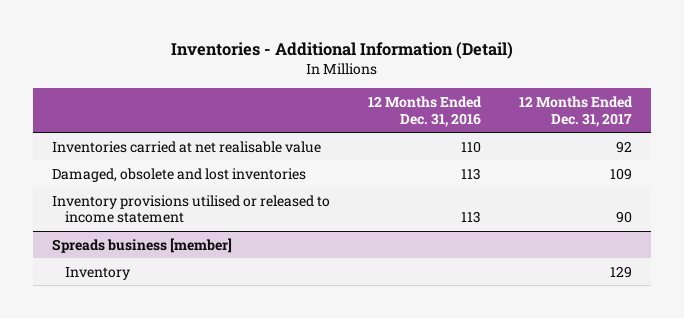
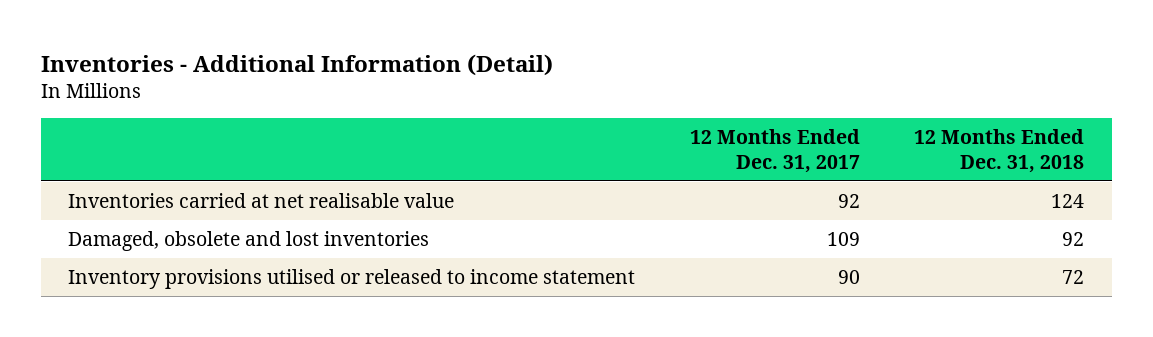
- | 12 Months Ended Dec. 31, 2016 | 12 Months Ended Dec. 31, 2017
+ | 12 Months Ended Dec. 31, 2017 | 12 Months Ended Dec. 31, 2018
- Spreads business [member]
- Inventory | | 129

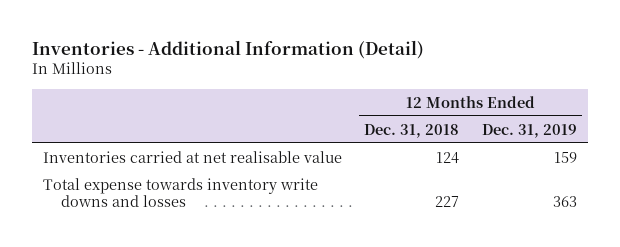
- | 12 Months Ended Dec. 31, 2017 | 12 Months Ended Dec. 31, 2018
+ | 12 Months Ended Dec. 31, 2018 | 12 Months Ended Dec. 31, 2019
- Damaged, obsolete and lost inventories | 109 | 92
- Inventory provisions utilised or released to income statement | 90 | 72
+ Total expense towards inventory write downs and losses | 227 | 363

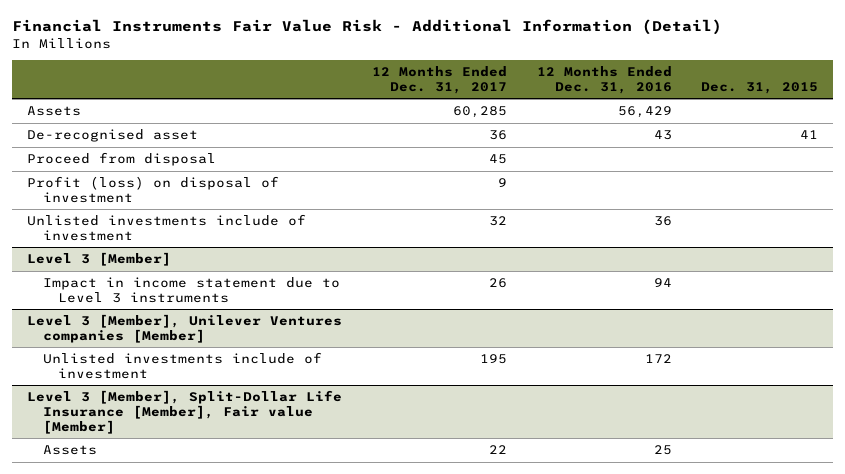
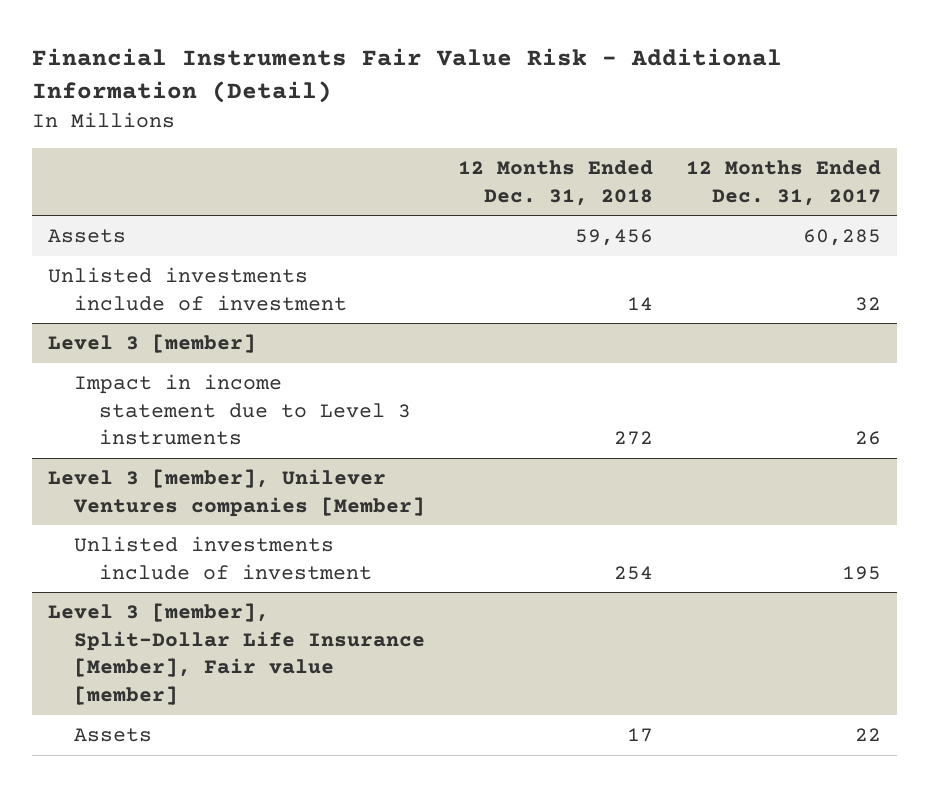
- | 12 Months Ended Dec. 31, 2017 | 12 Months Ended Dec. 31, 2016 | Dec. 31, 2015
+ | 12 Months Ended Dec. 31, 2018 | 12 Months Ended Dec. 31, 2017
- De-recognised asset | 36 | 43 | 41
- Proceed from disposal | 45 | |
- Profit (loss) on disposal of investment | 9 | |
- Level 3 [Member]
+ Level 3 [member]
- Level 3 [Member], Unilever Ventures companies [Member]
+ Level 3 [member], Unilever Ventures companies [Member]
- Level 3 [Member], Split-Dollar Life Insurance [Member], Fair value [Member]
+ Level 3 [member], Split-Dollar Life Insurance [Member], Fair value [member]

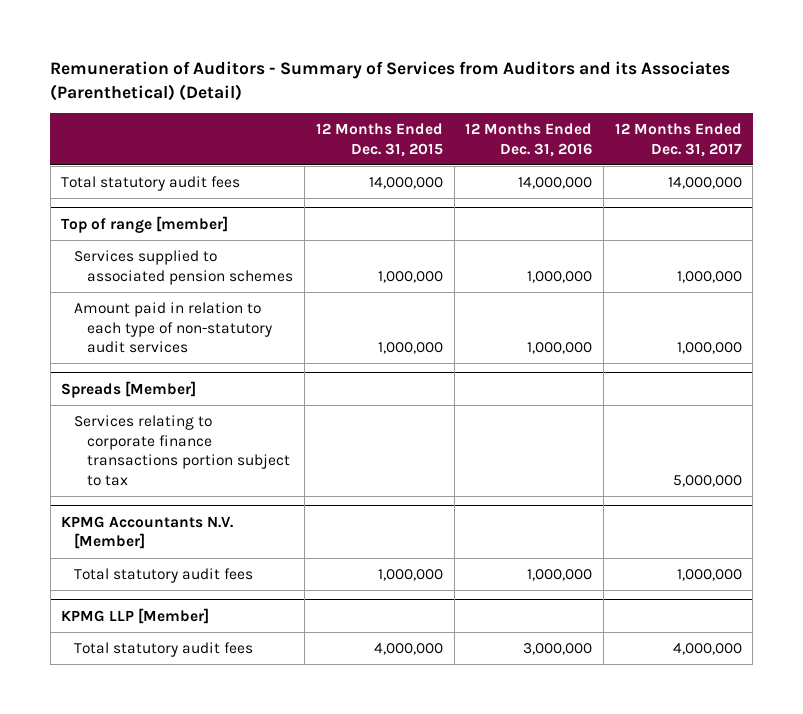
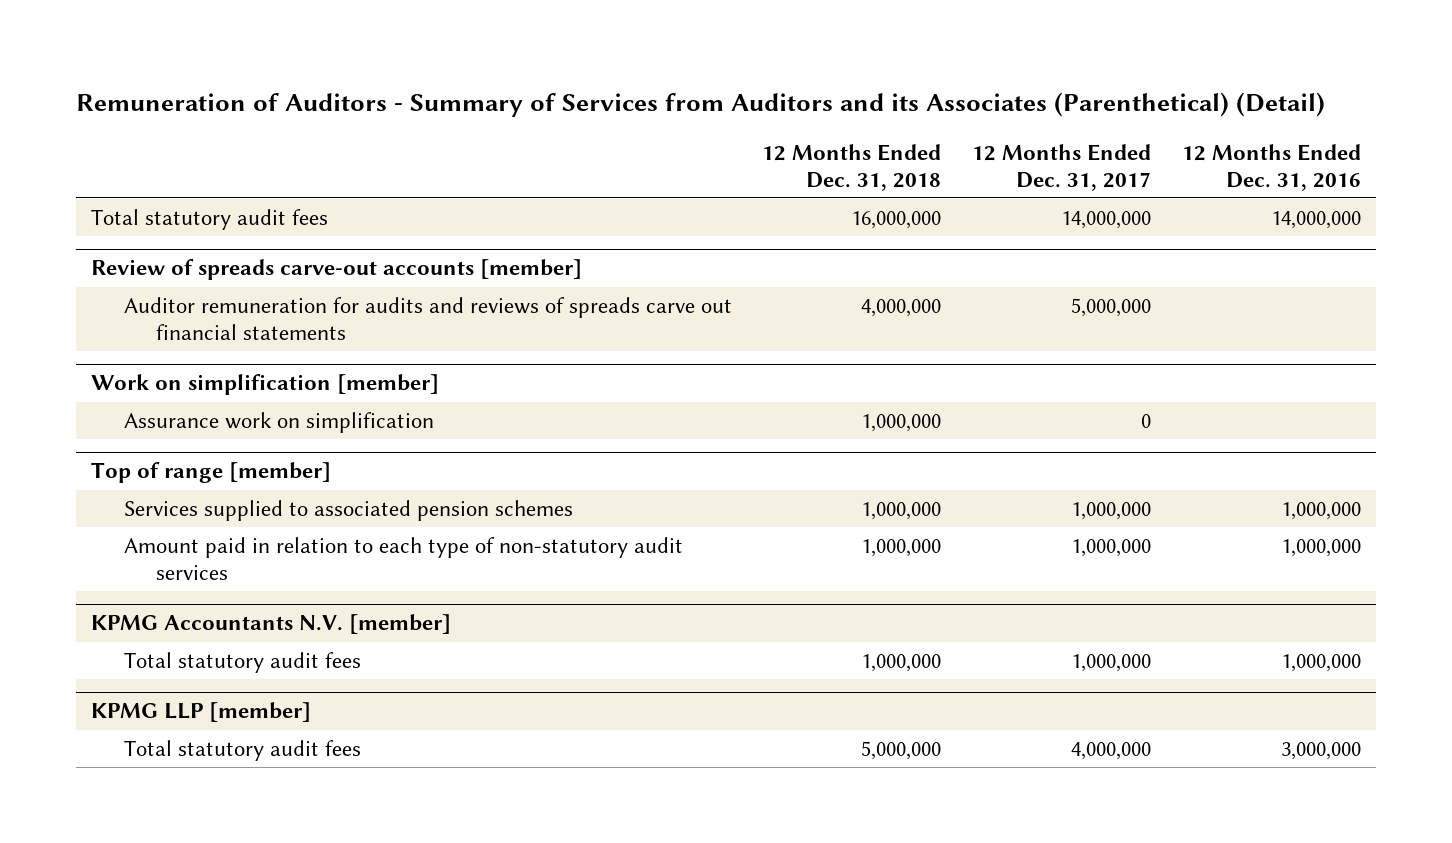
- | 12 Months Ended Dec. 31, 2015 | 12 Months Ended Dec. 31, 2016 | 12 Months Ended Dec. 31, 2017
+ | 12 Months Ended Dec. 31, 2018 | 12 Months Ended Dec. 31, 2017 | 12 Months Ended Dec. 31, 2016
+ Review of spreads carve-out accounts [member]
+ Auditor remuneration for audits and reviews of spreads carve out financial statements | 4,000,000 | 5,000,000 |
+ Work on simplification [member]
+ Assurance work on simplification | 1,000,000 | 0 |
- Spreads [Member]
- Services relating to corporate finance transactions portion subject to tax | | | 5,000,000
- KPMG Accountants N.V. [Member]
+ KPMG Accountants N.V. [member]
- KPMG LLP [Member]
+ KPMG LLP [member]

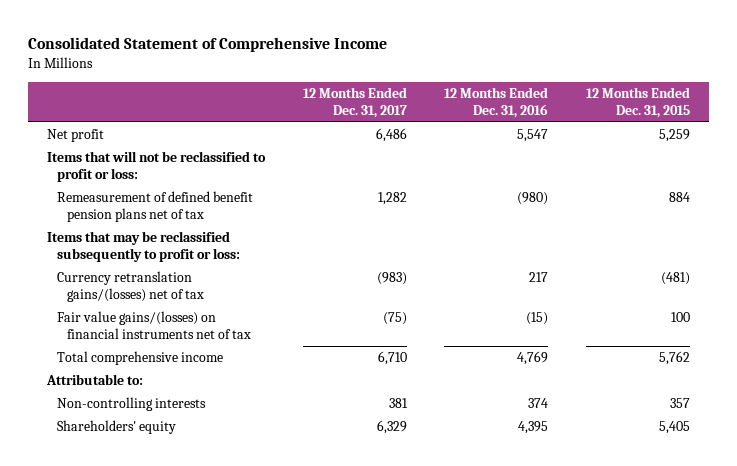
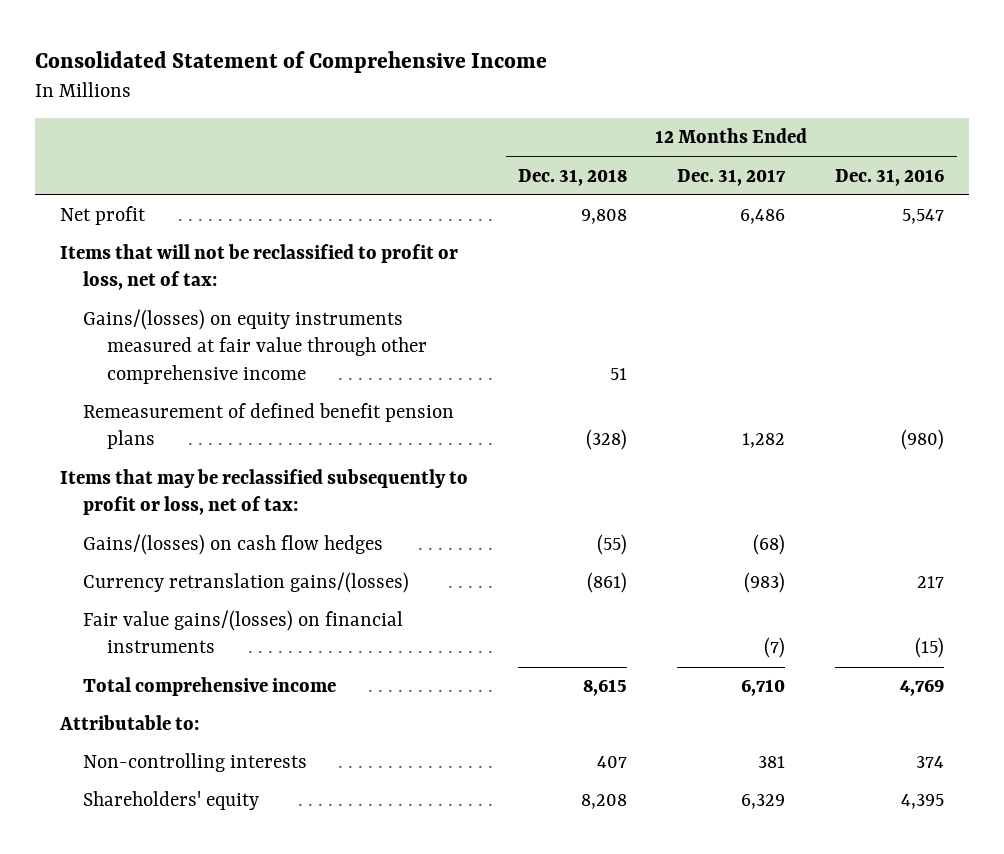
- | 12 Months Ended Dec. 31, 2017 | 12 Months Ended Dec. 31, 2016 | 12 Months Ended Dec. 31, 2015
+ | 12 Months Ended Dec. 31, 2018 | 12 Months Ended Dec. 31, 2017 | 12 Months Ended Dec. 31, 2016
- Items that will not be reclassified to profit or loss:
- Remeasurement of defined benefit pension plans net of tax | 1,282 | (980) | 884
- Items that may be reclassified subsequently to profit or loss:
- Currency retranslation gains/(losses) net of tax | (983) | 217 | (481)
- Fair value gains/(losses) on financial instruments net of tax | (75) | (15) | 100
+ Items that will not be reclassified to profit or loss, net of tax:
+ Gains/(losses) on equity instruments measured at fair value through other comprehensive income | 51 | |
+ Remeasurement of defined benefit pension plans | (328) | 1,282 | (980)
+ Items that may be reclassified subsequently to profit or loss, net of tax:
+ Gains/(losses) on cash flow hedges | (55) | (68) |
+ Currency retranslation gains/(losses) | (861) | (983) | 217
+ Fair value gains/(losses) on financial instruments | | (7) | (15)

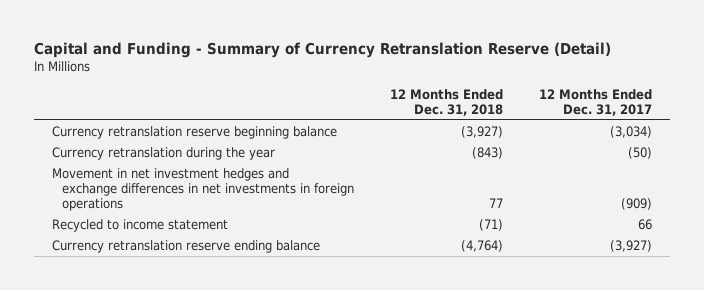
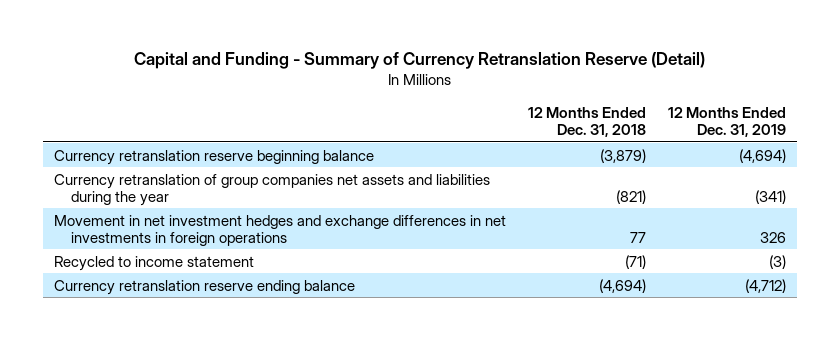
- | 12 Months Ended Dec. 31, 2018 | 12 Months Ended Dec. 31, 2017
+ | 12 Months Ended Dec. 31, 2018 | 12 Months Ended Dec. 31, 2019
- Currency retranslation reserve beginning balance | (3,927) | (3,034)
- Currency retranslation during the year | (843) | (50)
+ Currency retranslation reserve beginning balance | (3,879) | (4,694)
+ Currency retranslation of group companies net assets and liabilities during the year | (821) | (341)
- Currency retranslation reserve ending balance | (4,764) | (3,927)
+ Currency retranslation reserve ending balance | (4,694) | (4,712)

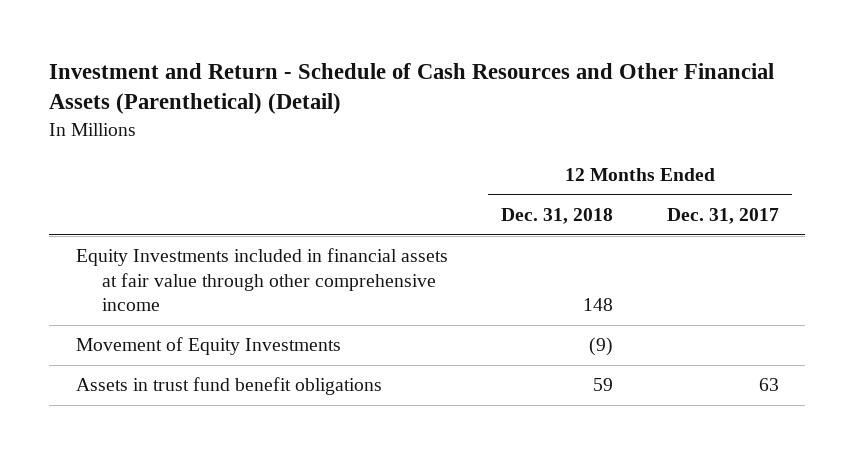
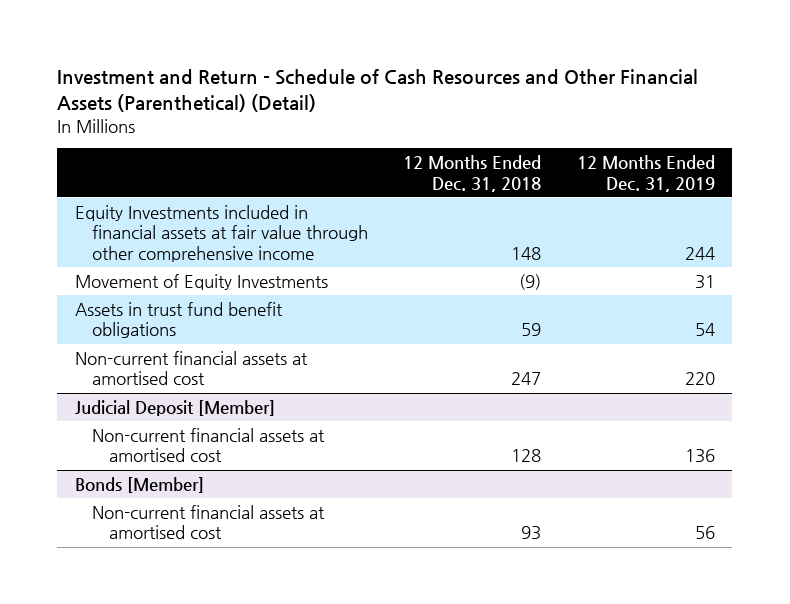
- | 12 Months Ended Dec. 31, 2018 | 12 Months Ended Dec. 31, 2017
+ | 12 Months Ended Dec. 31, 2018 | 12 Months Ended Dec. 31, 2019
+ Non-current financial assets at amortised cost | 247 | 220
+ Judicial Deposit [Member]
+ Non-current financial assets at amortised cost | 128 | 136
+ Bonds [Member]
+ Non-current financial assets at amortised cost | 93 | 56

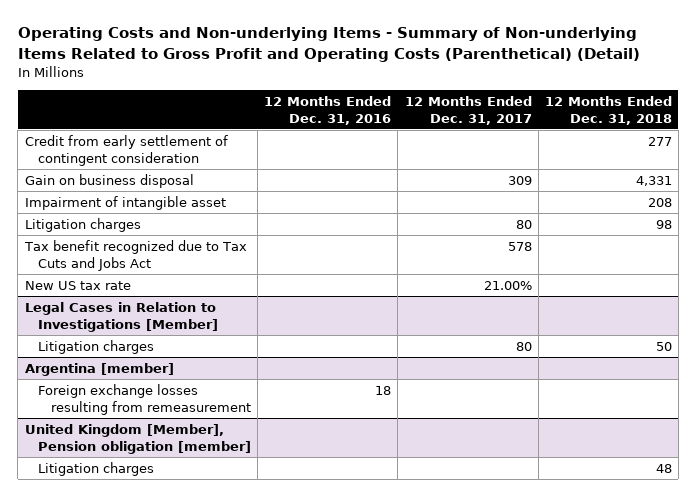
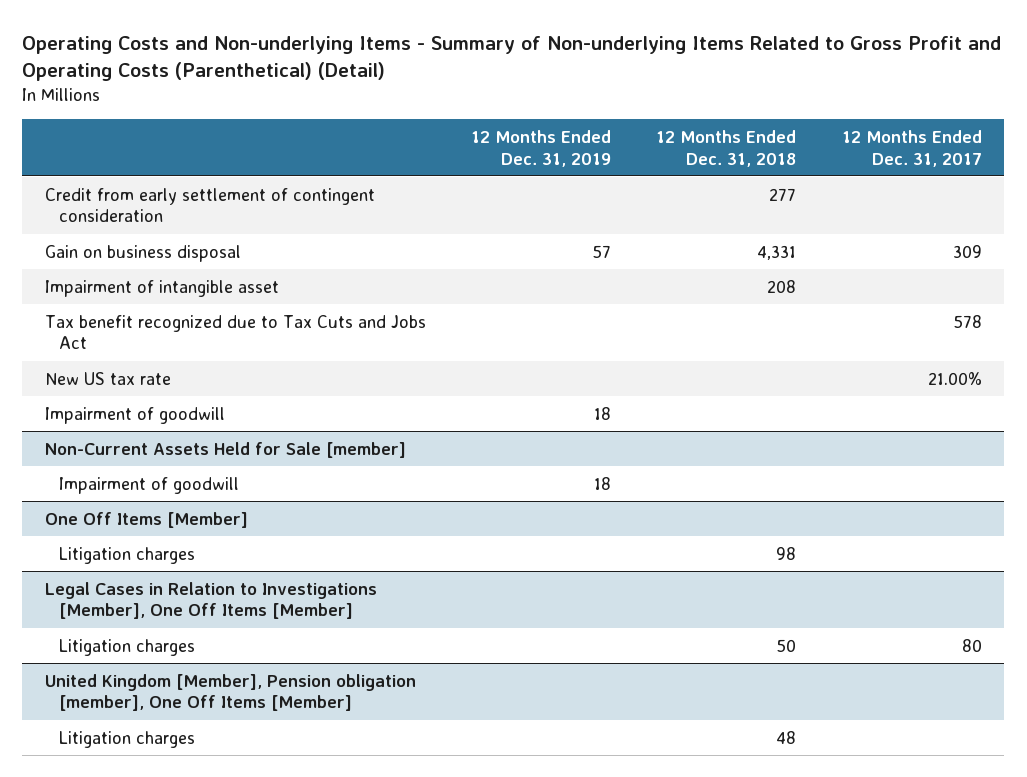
- | 12 Months Ended Dec. 31, 2016 | 12 Months Ended Dec. 31, 2017 | 12 Months Ended Dec. 31, 2018
+ | 12 Months Ended Dec. 31, 2019 | 12 Months Ended Dec. 31, 2018 | 12 Months Ended Dec. 31, 2017
- Litigation charges | | 80 | 98
- Legal Cases in Relation to Investigations [Member]
+ Impairment of goodwill | 18 | |
+ Non-Current Assets Held for Sale [member]
+ Impairment of goodwill | 18 | |
+ One Off Items [Member]
+ Litigation charges | | 98 |
+ Legal Cases in Relation to Investigations [Member], One Off Items [Member]
- Argentina [member]
- Foreign exchange losses resulting from remeasurement | 18 | |
- United Kingdom [Member], Pension obligation [member]
+ United Kingdom [Member], Pension obligation [member], One Off Items [Member]

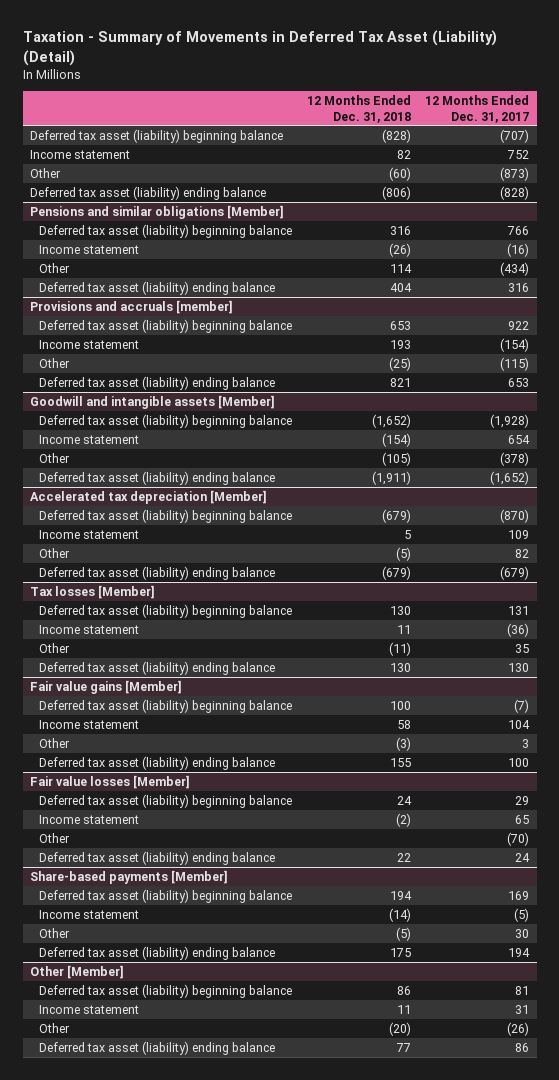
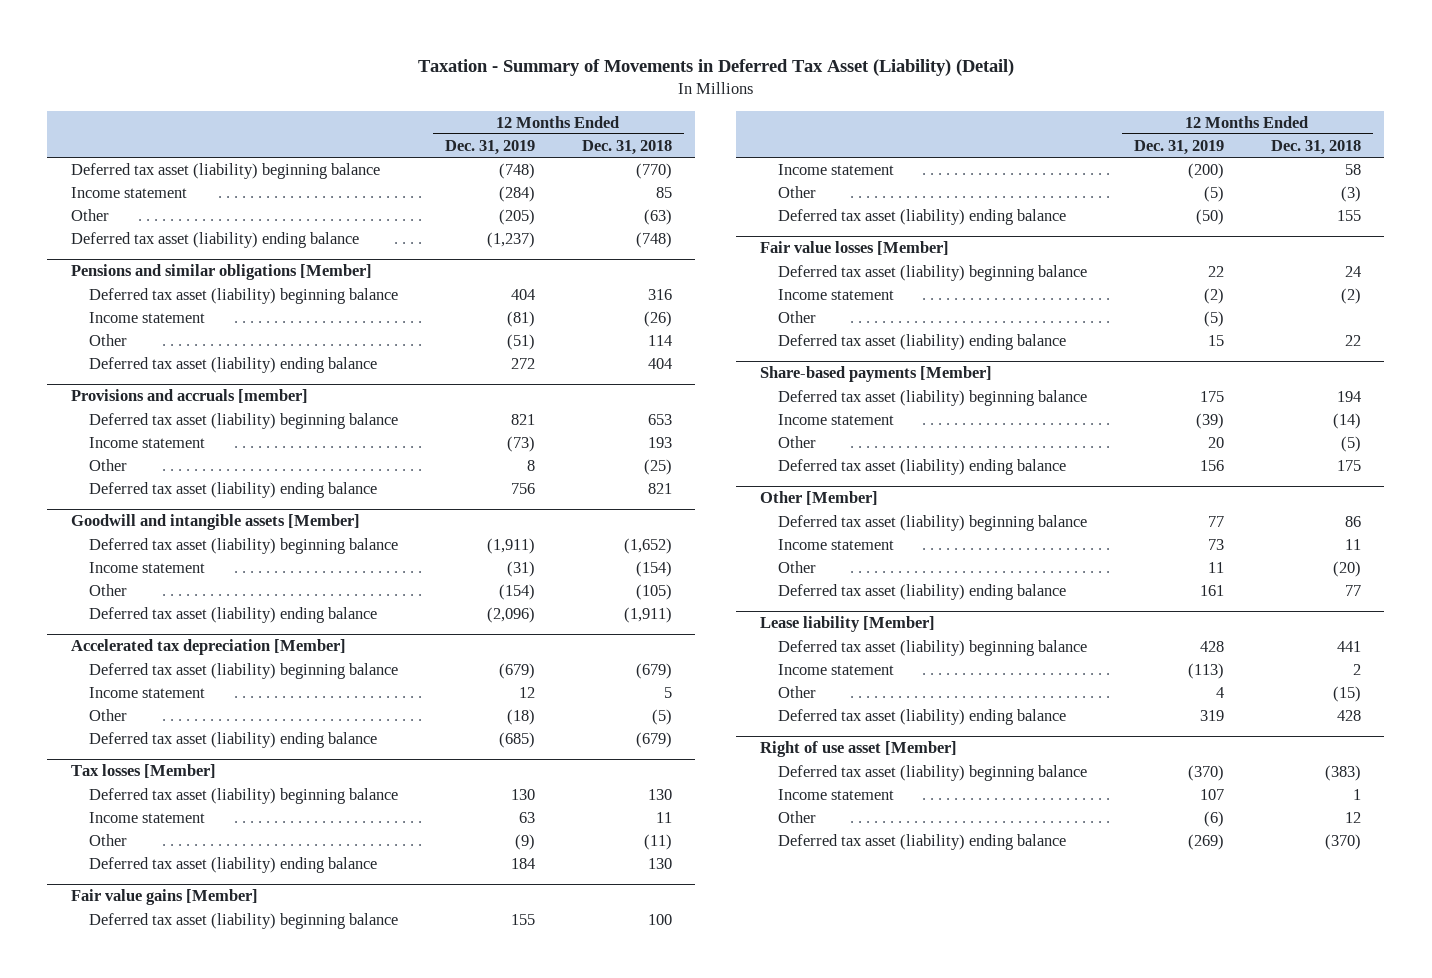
- | 12 Months Ended Dec. 31, 2018 | 12 Months Ended Dec. 31, 2017
+ | 12 Months Ended Dec. 31, 2019 | 12 Months Ended Dec. 31, 2018
- Deferred tax asset (liability) beginning balance | (828) | (707)
- Income statement | 82 | 752
- Other | (60) | (873)
- Deferred tax asset (liability) ending balance | (806) | (828)
+ Deferred tax asset (liability) beginning balance | (748) | (770)
+ Income statement | (284) | 85
+ Other | (205) | (63)
+ Deferred tax asset (liability) ending balance | (1,237) | (748)
+ Lease liability [Member]
+ Deferred tax asset (liability) beginning balance | 428 | 441
+ Income statement | (113) | 2
+ Other | 4 | (15)
+ Deferred tax asset (liability) ending balance | 319 | 428
+ Right of use asset [Member]
+ Deferred tax asset (liability) beginning balance | (370) | (383)
+ Income statement | 107 | 1
+ Other | (6) | 12
+ Deferred tax asset (liability) ending balance | (269) | (370)

